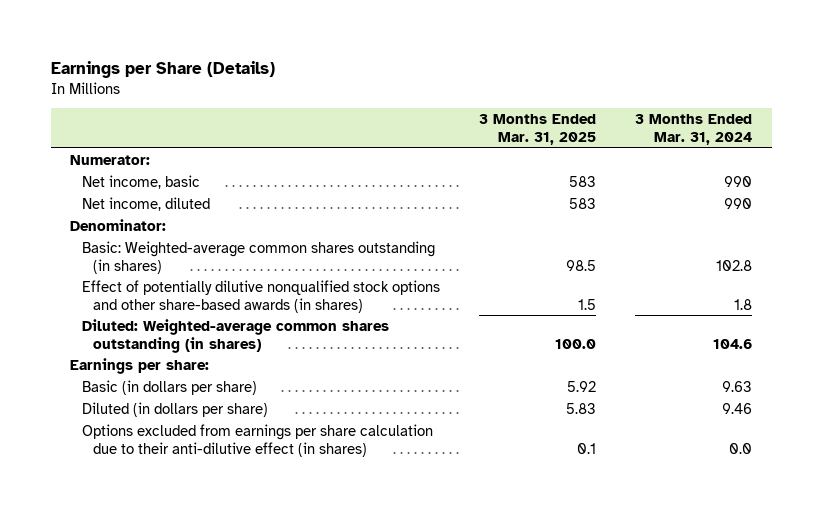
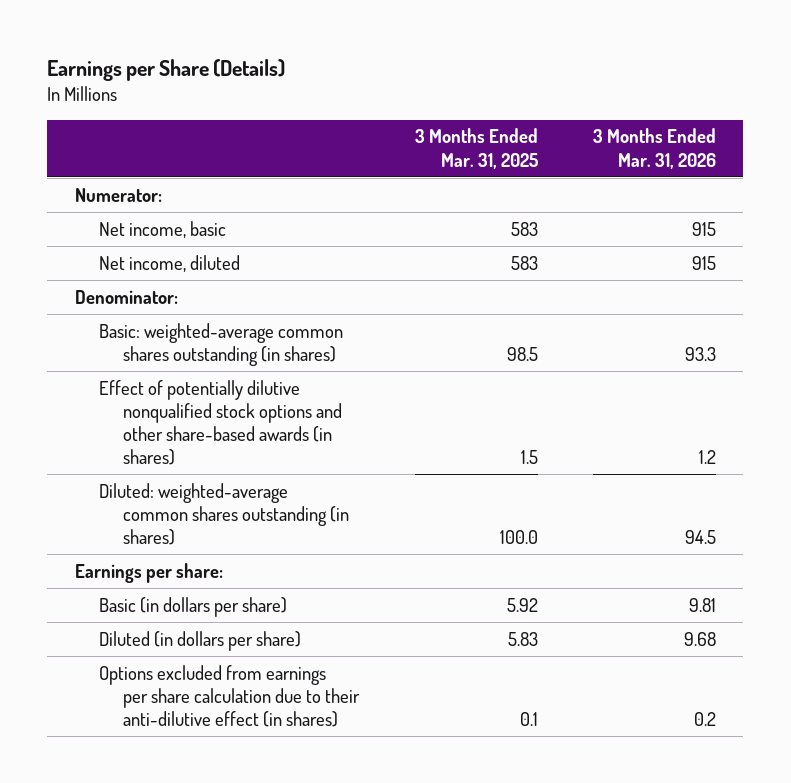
- | 3 Months Ended Mar. 31, 2025 | 3 Months Ended Mar. 31, 2024
+ | 3 Months Ended Mar. 31, 2025 | 3 Months Ended Mar. 31, 2026
- Basic: Weighted-average common shares outstanding (in shares) | 98.5 | 102.8
+ Basic: weighted-average common shares outstanding (in shares) | 98.5 | 93.3
- Diluted: Weighted-average common shares outstanding (in shares) | 100.0 | 104.6
+ Diluted: weighted-average common shares outstanding (in shares) | 100.0 | 94.5

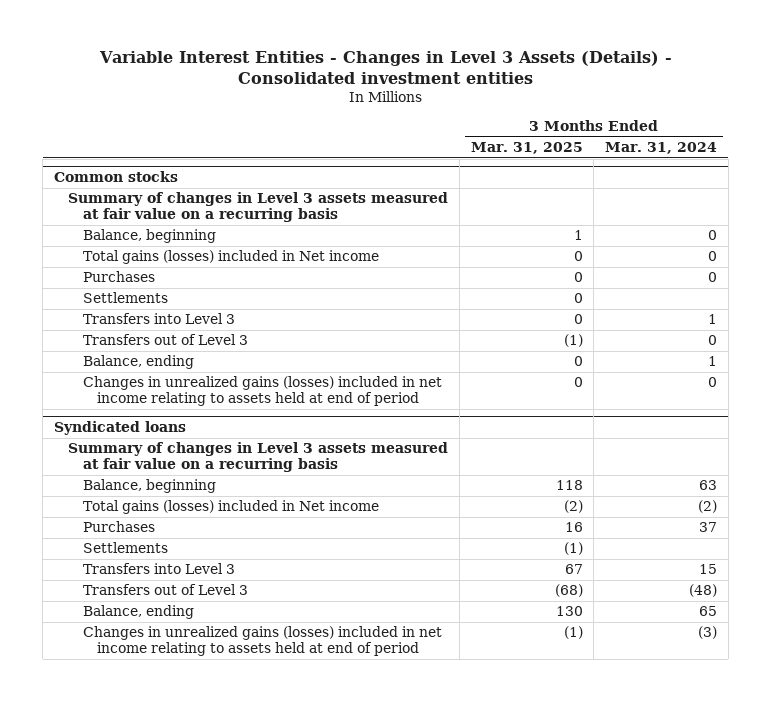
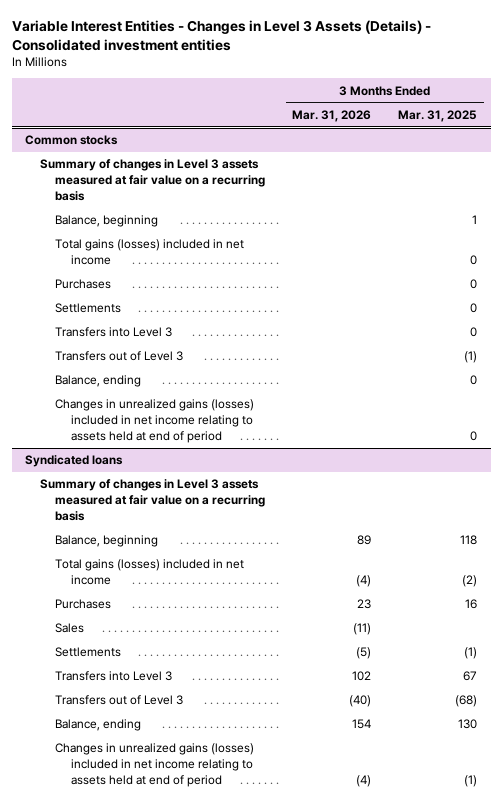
- | 3 Months Ended Mar. 31, 2025 | 3 Months Ended Mar. 31, 2024
+ | 3 Months Ended Mar. 31, 2026 | 3 Months Ended Mar. 31, 2025
@ Common stocks
- Total gains (losses) included in Net income | 0 | 0
+ Total gains (losses) included in net income | | 0
@ Syndicated loans
- Total gains (losses) included in Net income | (2) | (2)
+ Total gains (losses) included in net income | (4) | (2)
+ Sales | (11) |

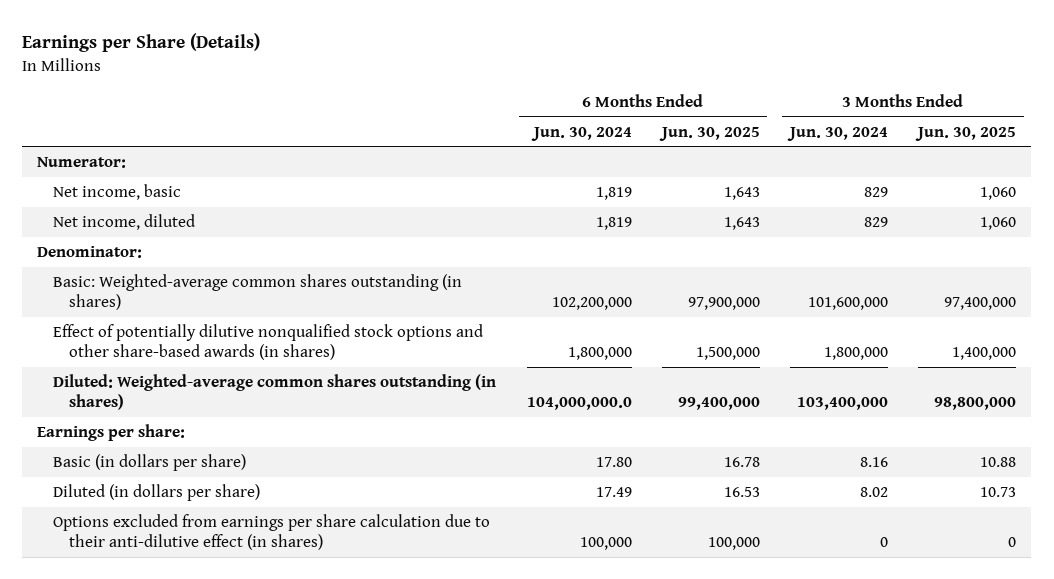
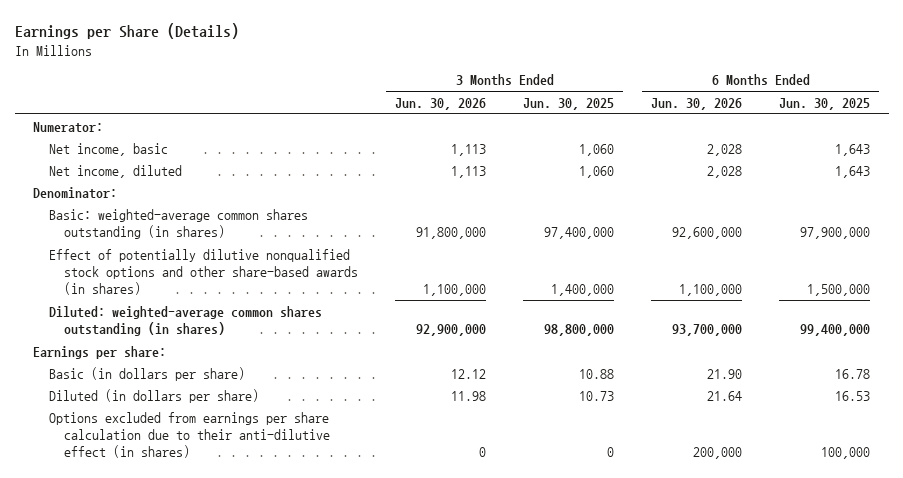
- | 6 Months Ended Jun. 30, 2024 | 6 Months Ended Jun. 30, 2025 | 3 Months Ended Jun. 30, 2024 | 3 Months Ended Jun. 30, 2025
+ | 3 Months Ended Jun. 30, 2026 | 3 Months Ended Jun. 30, 2025 | 6 Months Ended Jun. 30, 2026 | 6 Months Ended Jun. 30, 2025
- Basic: Weighted-average common shares outstanding (in shares) | 102,200,000 | 97,900,000 | 101,600,000 | 97,400,000
+ Basic: weighted-average common shares outstanding (in shares) | 91,800,000 | 97,400,000 | 92,600,000 | 97,900,000
- Diluted: Weighted-average common shares outstanding (in shares) | 104,000,000.0 | 99,400,000 | 103,400,000 | 98,800,000
+ Diluted: weighted-average common shares outstanding (in shares) | 92,900,000 | 98,800,000 | 93,700,000 | 99,400,000

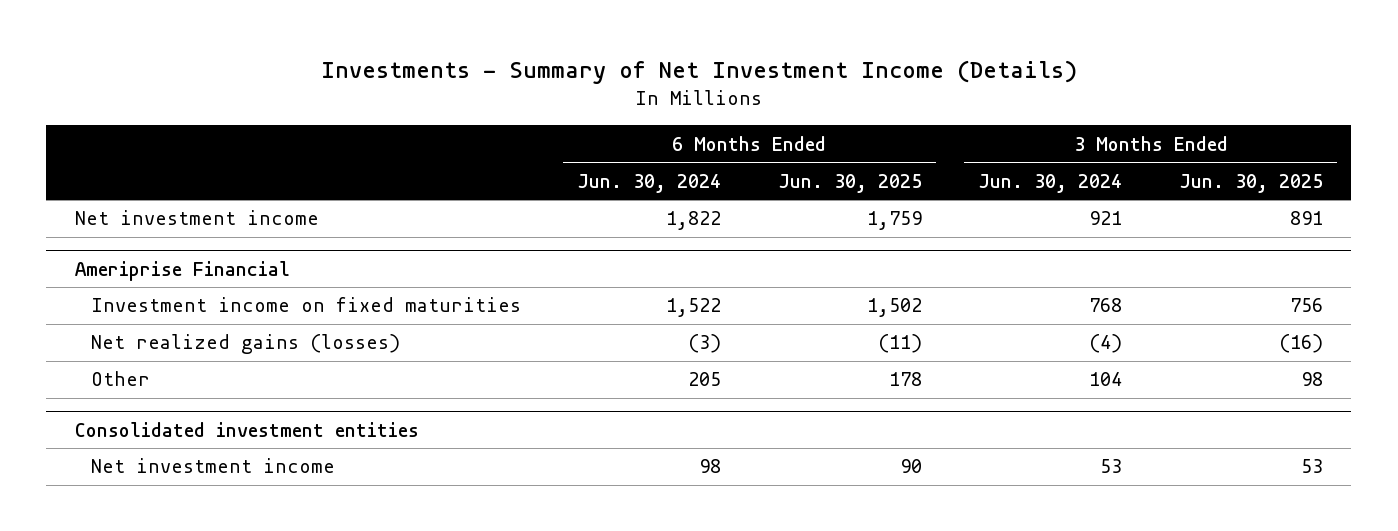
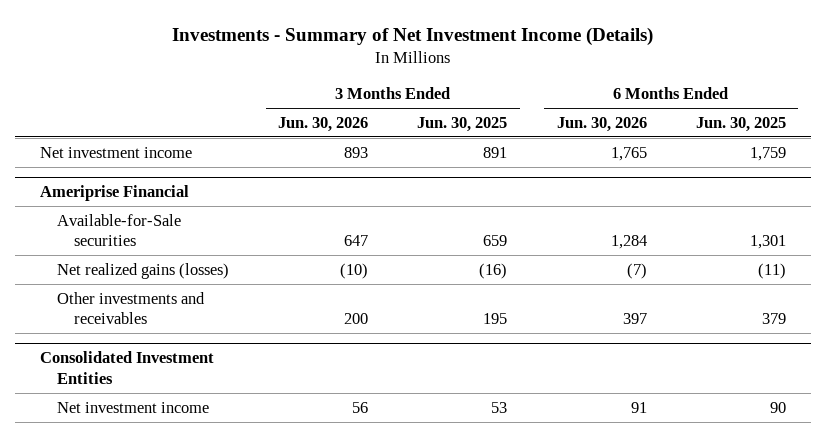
- | 6 Months Ended Jun. 30, 2024 | 6 Months Ended Jun. 30, 2025 | 3 Months Ended Jun. 30, 2024 | 3 Months Ended Jun. 30, 2025
+ | 3 Months Ended Jun. 30, 2026 | 3 Months Ended Jun. 30, 2025 | 6 Months Ended Jun. 30, 2026 | 6 Months Ended Jun. 30, 2025
@ Ameriprise Financial
- Investment income on fixed maturities | 1,522 | 1,502 | 768 | 756
+ Available-for-Sale securities | 647 | 659 | 1,284 | 1,301
- Other | 205 | 178 | 104 | 98
- Consolidated investment entities
@ Ameriprise Financial
+ Other investments and receivables | 200 | 195 | 397 | 379
+ Consolidated Investment Entities

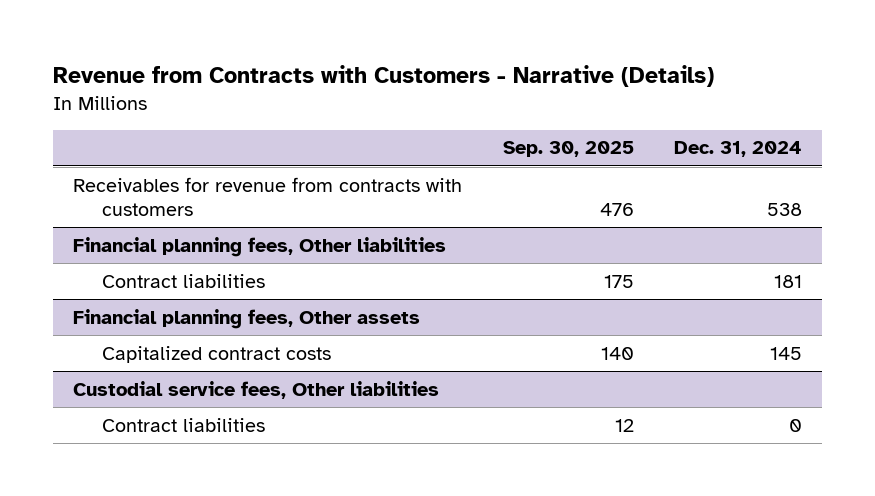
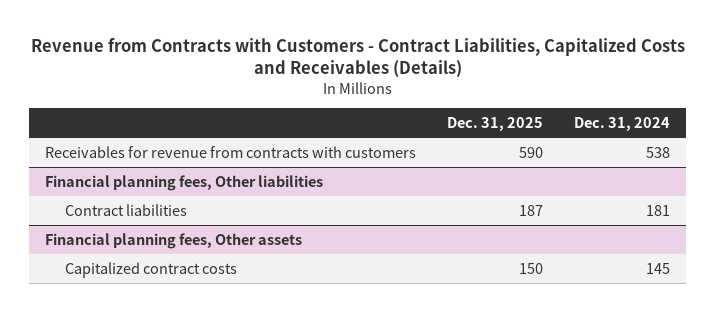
- Revenue from Contracts with Customers - Narrative (Details)
+ Revenue from Contracts with Customers - Contract Liabilities, Capitalized Costs and Receivables (Details)
- | Sep. 30, 2025 | Dec. 31, 2024
+ | Dec. 31, 2025 | Dec. 31, 2024
- Custodial service fees, Other liabilities
- Contract liabilities | 12 | 0

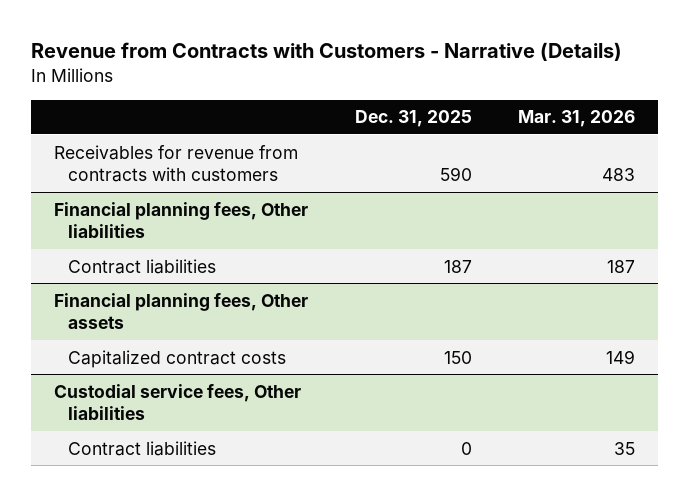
- Revenue from Contracts with Customers - Contract Liabilities, Capitalized Costs and Receivables (Details)
+ Revenue from Contracts with Customers - Narrative (Details)
- | Dec. 31, 2025 | Dec. 31, 2024
+ | Dec. 31, 2025 | Mar. 31, 2026
+ Custodial service fees, Other liabilities
+ Contract liabilities | 0 | 35

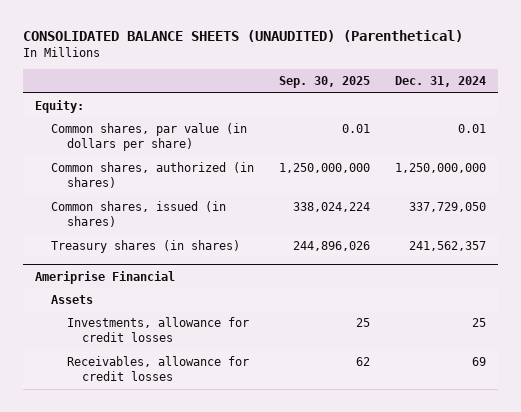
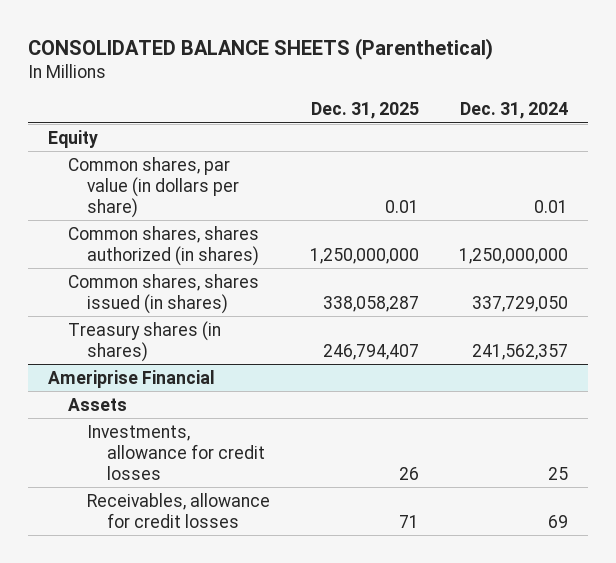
- CONSOLIDATED BALANCE SHEETS (UNAUDITED) (Parenthetical)
+ CONSOLIDATED BALANCE SHEETS (Parenthetical)
- | Sep. 30, 2025 | Dec. 31, 2024
+ | Dec. 31, 2025 | Dec. 31, 2024
- Equity:
+ Equity
- Common shares, authorized (in shares) | 1,250,000,000 | 1,250,000,000
- Common shares, issued (in shares) | 338,024,224 | 337,729,050
+ Common shares, shares authorized (in shares) | 1,250,000,000 | 1,250,000,000
+ Common shares, shares issued (in shares) | 338,058,287 | 337,729,050

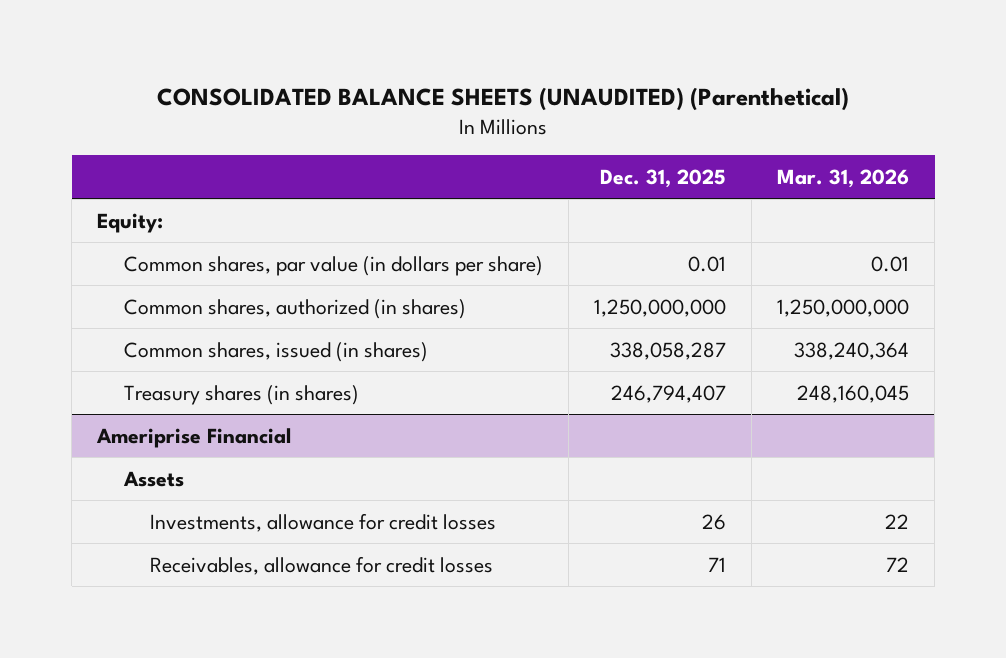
- CONSOLIDATED BALANCE SHEETS (Parenthetical)
+ CONSOLIDATED BALANCE SHEETS (UNAUDITED) (Parenthetical)
- | Dec. 31, 2025 | Dec. 31, 2024
+ | Dec. 31, 2025 | Mar. 31, 2026
- Equity
+ Equity:
- Common shares, shares authorized (in shares) | 1,250,000,000 | 1,250,000,000
- Common shares, shares issued (in shares) | 338,058,287 | 337,729,050
+ Common shares, authorized (in shares) | 1,250,000,000 | 1,250,000,000
+ Common shares, issued (in shares) | 338,058,287 | 338,240,364

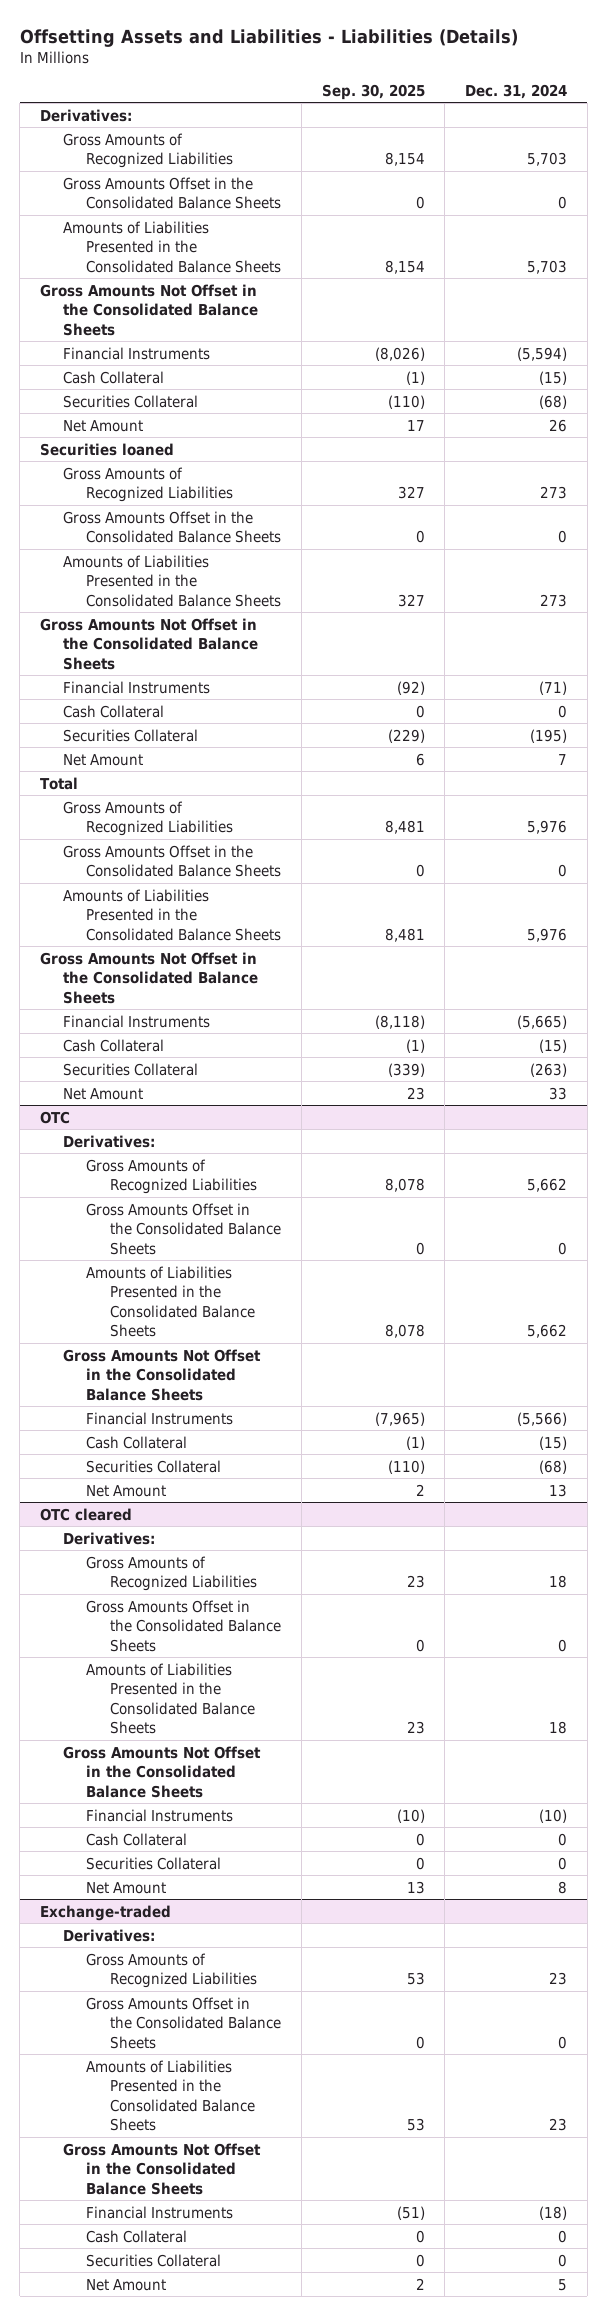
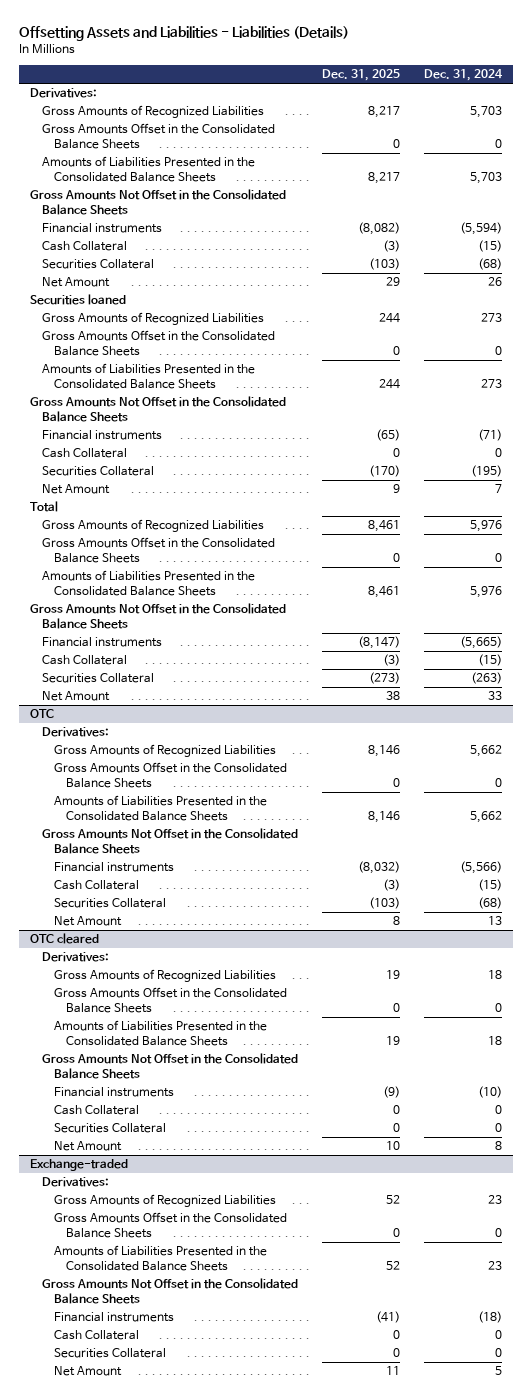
- | Sep. 30, 2025 | Dec. 31, 2024
+ | Dec. 31, 2025 | Dec. 31, 2024
- Financial Instruments | (8,026) | (5,594)
+ Financial instruments | (8,082) | (5,594)
- Financial Instruments | (92) | (71)
+ Financial instruments | (65) | (71)
- Financial Instruments | (8,118) | (5,665)
+ Financial instruments | (8,147) | (5,665)
@ OTC
- Financial Instruments | (7,965) | (5,566)
+ Financial instruments | (8,032) | (5,566)
@ OTC cleared
- Financial Instruments | (10) | (10)
+ Financial instruments | (9) | (10)
@ Exchange-traded
- Financial Instruments | (51) | (18)
+ Financial instruments | (41) | (18)

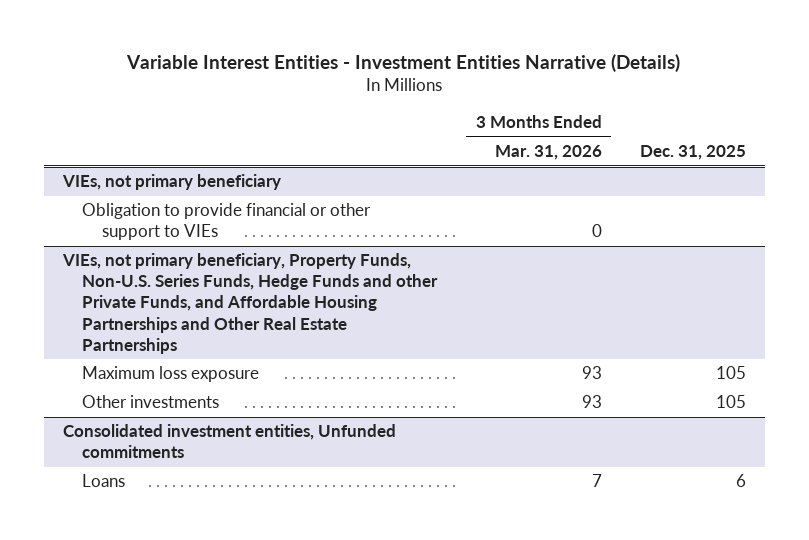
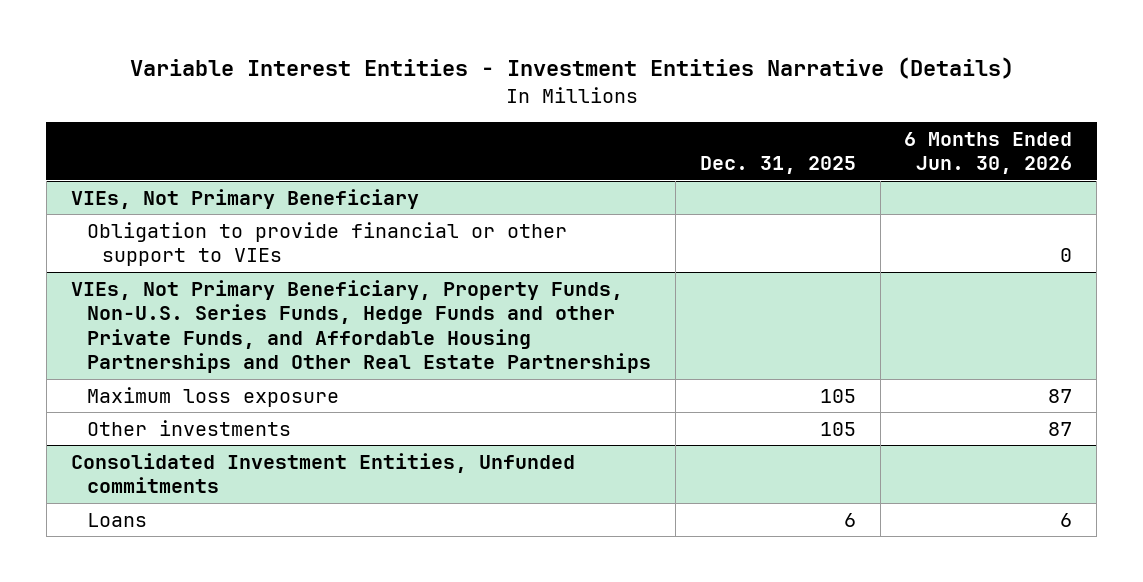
- | 3 Months Ended Mar. 31, 2026 | Dec. 31, 2025
+ | Dec. 31, 2025 | 6 Months Ended Jun. 30, 2026
- VIEs, not primary beneficiary
+ VIEs, Not Primary Beneficiary
- VIEs, not primary beneficiary, Property Funds, Non-U.S. Series Funds, Hedge Funds and other Private Funds, and Affordable Housing Partnerships and Other Real Estate Partnerships
+ VIEs, Not Primary Beneficiary, Property Funds, Non-U.S. Series Funds, Hedge Funds and other Private Funds, and Affordable Housing Partnerships and Other Real Estate Partnerships
- Consolidated investment entities, Unfunded commitments
+ Consolidated Investment Entities, Unfunded commitments

